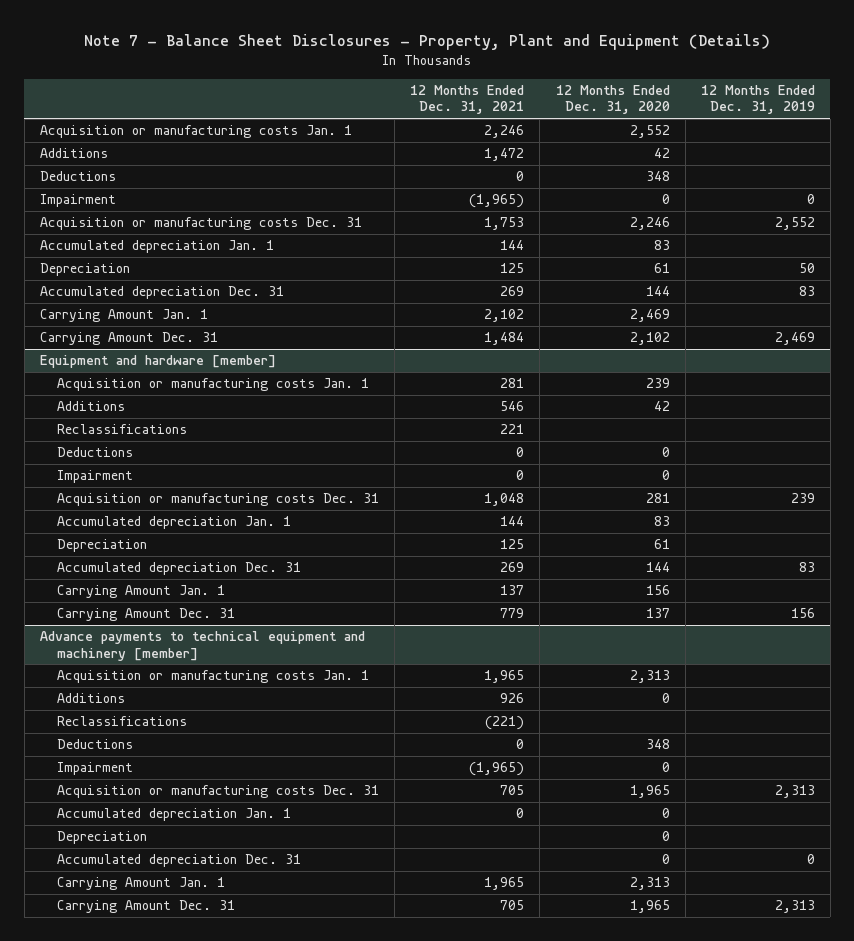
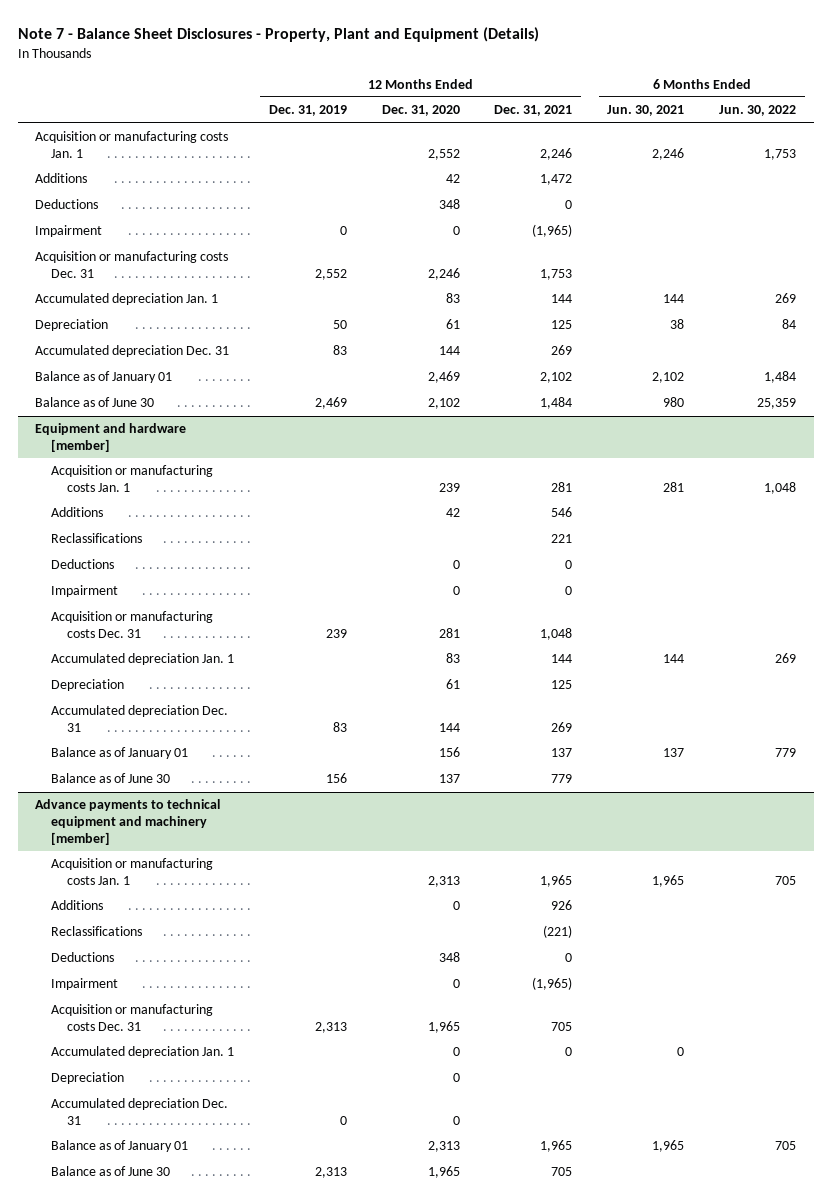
- | 12 Months Ended Dec. 31, 2021 | 12 Months Ended Dec. 31, 2020 | 12 Months Ended Dec. 31, 2019
+ | 12 Months Ended Dec. 31, 2019 | 12 Months Ended Dec. 31, 2020 | 12 Months Ended Dec. 31, 2021 | 6 Months Ended Jun. 30, 2021 | 6 Months Ended Jun. 30, 2022
- Carrying Amount Jan. 1 | 2,102 | 2,469 |
- Carrying Amount Dec. 31 | 1,484 | 2,102 | 2,469
+ Balance as of January 01 | | 2,469 | 2,102 | 2,102 | 1,484
+ Balance as of June 30 | 2,469 | 2,102 | 1,484 | 980 | 25,359
@ Equipment and hardware [member]
- Carrying Amount Jan. 1 | 137 | 156 |
- Carrying Amount Dec. 31 | 779 | 137 | 156
+ Balance as of January 01 | | 156 | 137 | 137 | 779
+ Balance as of June 30 | 156 | 137 | 779 | |
@ Advance payments to technical equipment and machinery [member]
- Carrying Amount Jan. 1 | 1,965 | 2,313 |
- Carrying Amount Dec. 31 | 705 | 1,965 | 2,313
+ Balance as of January 01 | | 2,313 | 1,965 | 1,965 | 705
+ Balance as of June 30 | 2,313 | 1,965 | 705 | |

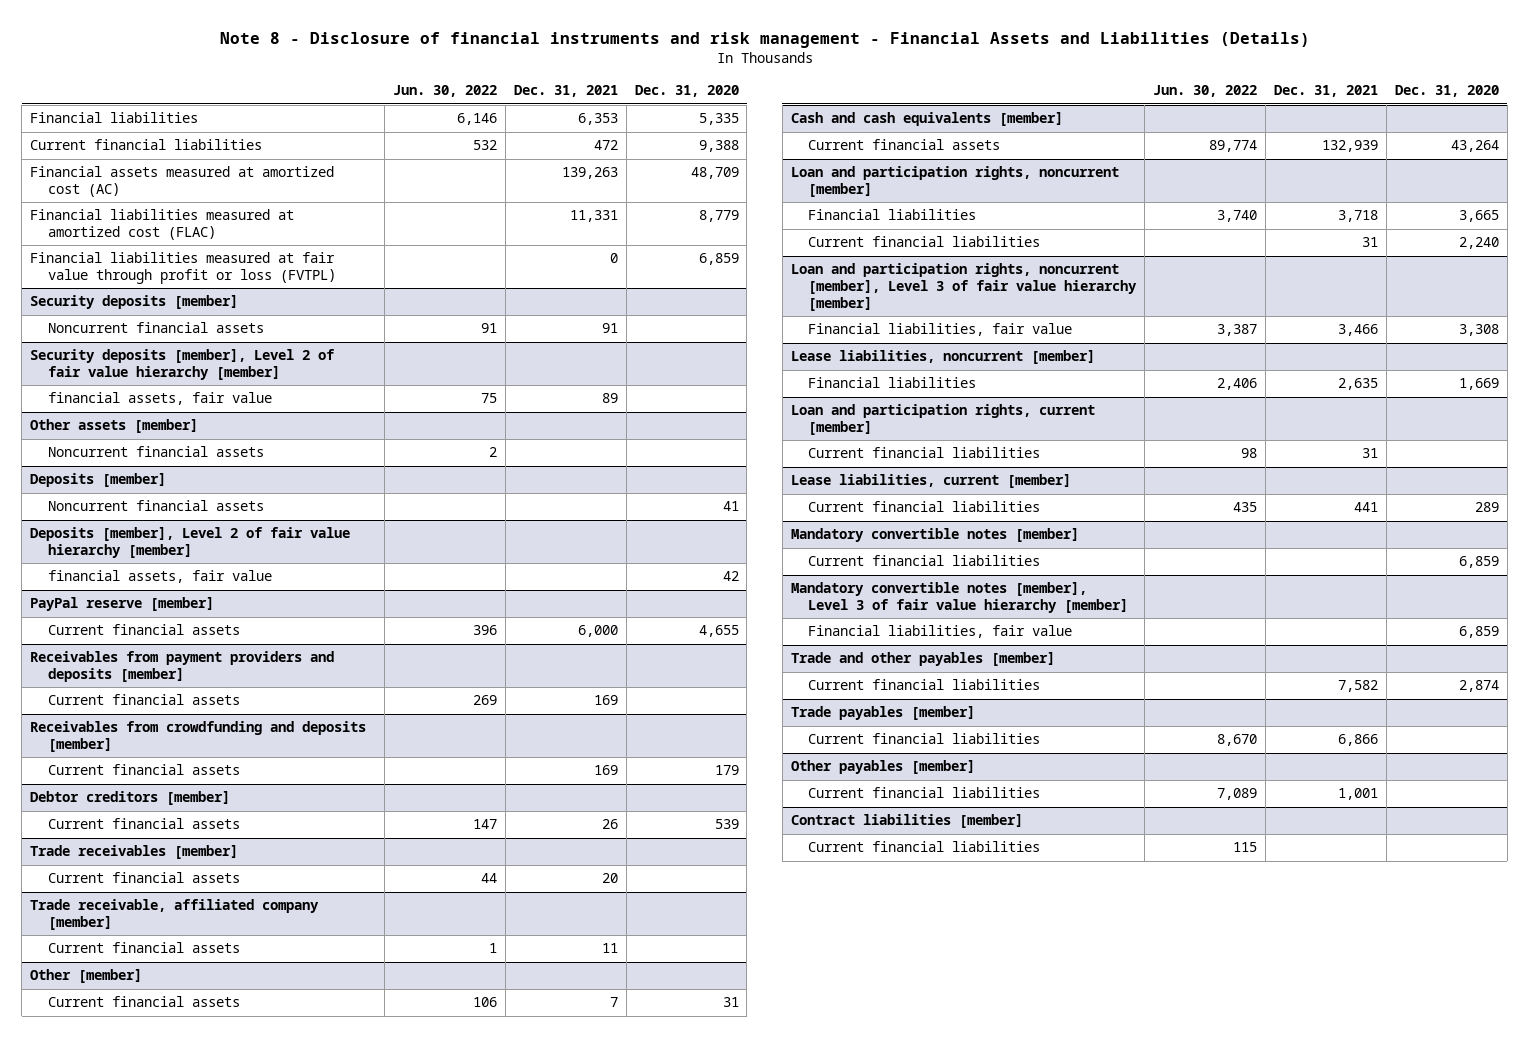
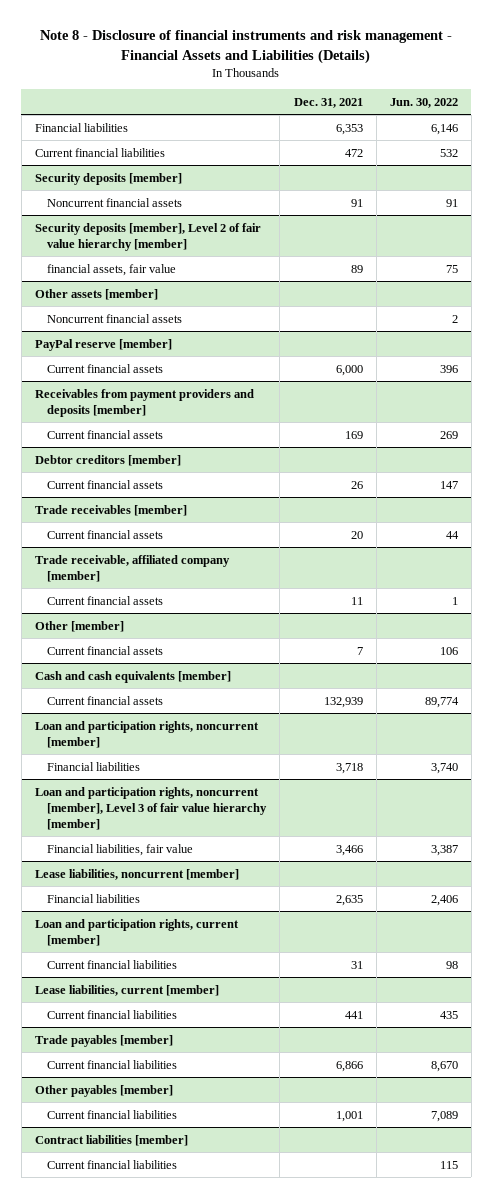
- | Jun. 30, 2022 | Dec. 31, 2021 | Dec. 31, 2020
+ | Dec. 31, 2021 | Jun. 30, 2022
- Financial assets measured at amortized cost (AC) | | 139,263 | 48,709
- Financial liabilities measured at amortized cost (FLAC) | | 11,331 | 8,779
- Financial liabilities measured at fair value through profit or loss (FVTPL) | | 0 | 6,859
- Deposits [member]
- Noncurrent financial assets | | | 41
- Deposits [member], Level 2 of fair value hierarchy [member]
- financial assets, fair value | | | 42
- Receivables from crowdfunding and deposits [member]
- Current financial assets | | 169 | 179
@ Loan and participation rights, noncurrent [member]
- Current financial liabilities | | 31 | 2,240
- Mandatory convertible notes [member]
- Current financial liabilities | | | 6,859
- Mandatory convertible notes [member], Level 3 of fair value hierarchy [member]
- Financial liabilities, fair value | | | 6,859
- Trade and other payables [member]
- Current financial liabilities | | 7,582 | 2,874

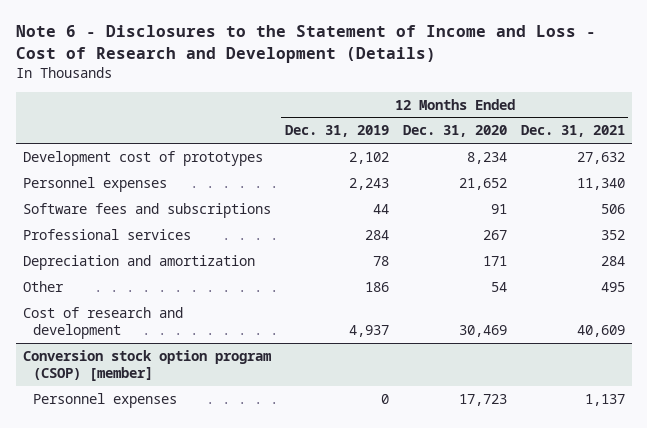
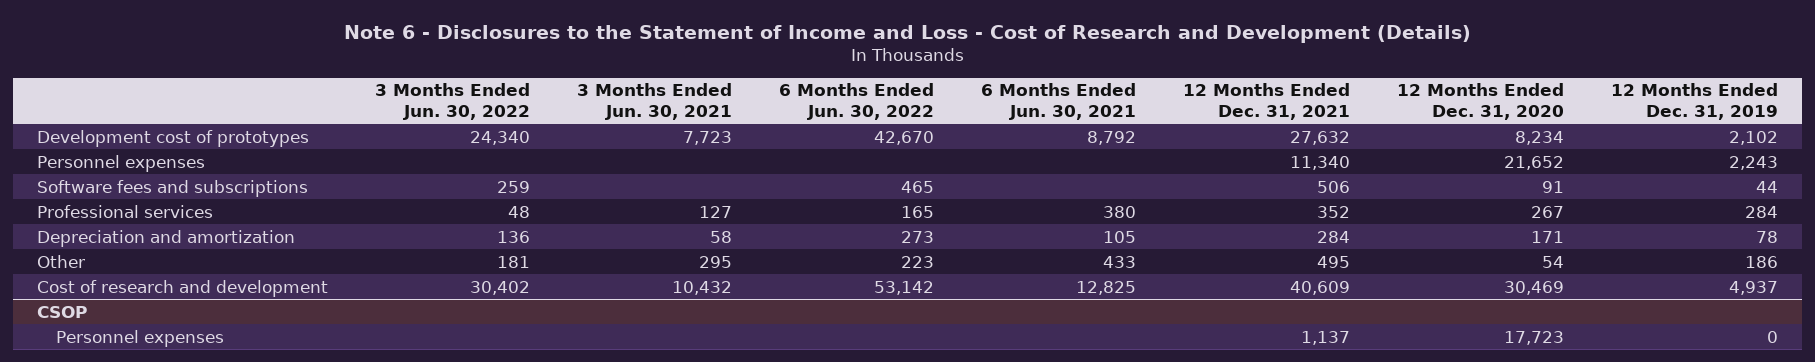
- | 12 Months Ended Dec. 31, 2019 | 12 Months Ended Dec. 31, 2020 | 12 Months Ended Dec. 31, 2021
+ | 3 Months Ended Jun. 30, 2022 | 3 Months Ended Jun. 30, 2021 | 6 Months Ended Jun. 30, 2022 | 6 Months Ended Jun. 30, 2021 | 12 Months Ended Dec. 31, 2021 | 12 Months Ended Dec. 31, 2020 | 12 Months Ended Dec. 31, 2019
- Conversion stock option program (CSOP) [member]
+ CSOP

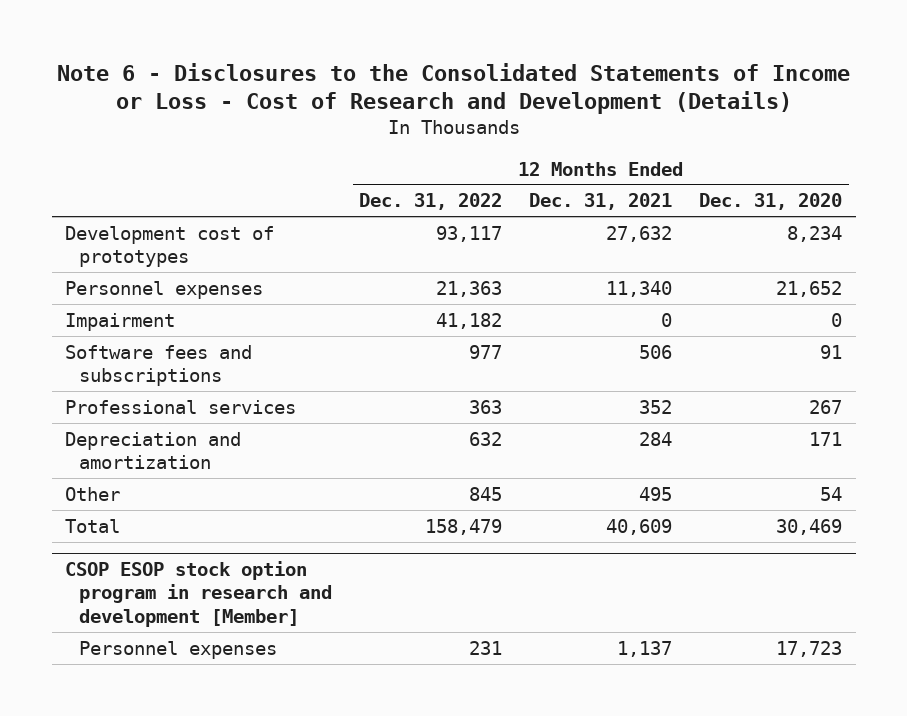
- Note 6 - Disclosures to the Statement of Income and Loss - Cost of Research and Development (Details)
+ Note 6 - Disclosures to the Consolidated Statements of Income or Loss - Cost of Research and Development (Details)
- | 3 Months Ended Jun. 30, 2022 | 3 Months Ended Jun. 30, 2021 | 6 Months Ended Jun. 30, 2022 | 6 Months Ended Jun. 30, 2021 | 12 Months Ended Dec. 31, 2021 | 12 Months Ended Dec. 31, 2020 | 12 Months Ended Dec. 31, 2019
+ | 12 Months Ended Dec. 31, 2022 | 12 Months Ended Dec. 31, 2021 | 12 Months Ended Dec. 31, 2020
+ Impairment | 41,182 | 0 | 0
- Cost of research and development | 30,402 | 10,432 | 53,142 | 12,825 | 40,609 | 30,469 | 4,937
- CSOP
+ Total | 158,479 | 40,609 | 30,469
+ CSOP ESOP stock option program in research and development [Member]

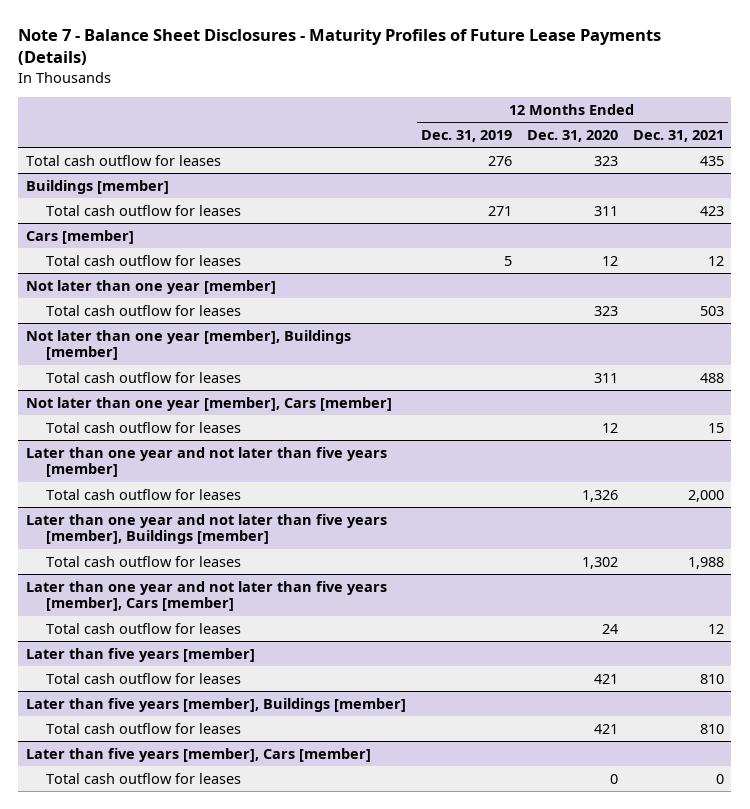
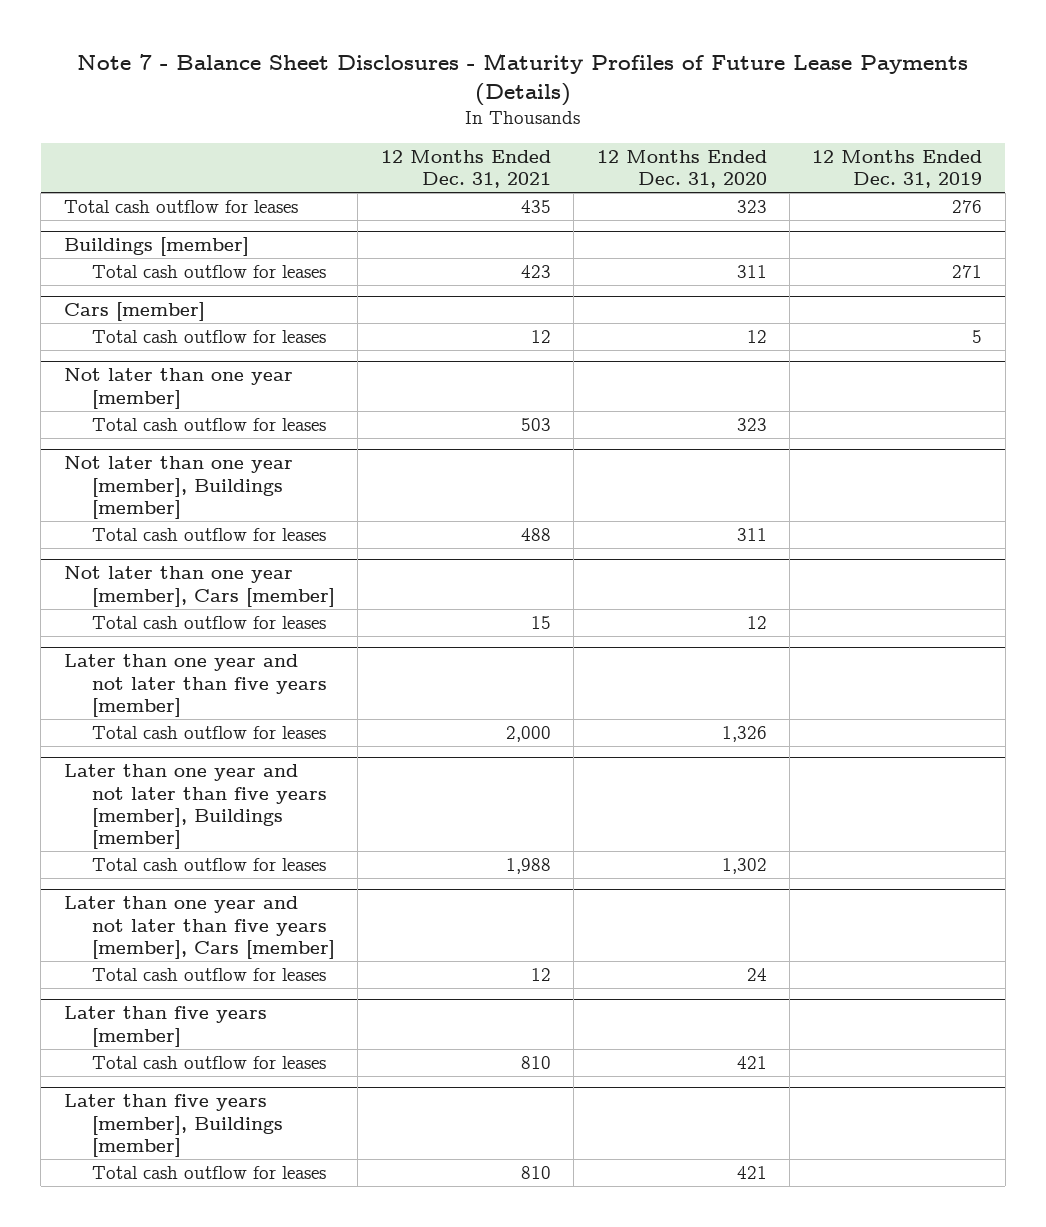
- | 12 Months Ended Dec. 31, 2019 | 12 Months Ended Dec. 31, 2020 | 12 Months Ended Dec. 31, 2021
+ | 12 Months Ended Dec. 31, 2021 | 12 Months Ended Dec. 31, 2020 | 12 Months Ended Dec. 31, 2019
- Later than five years [member], Cars [member]
- Total cash outflow for leases | | 0 | 0

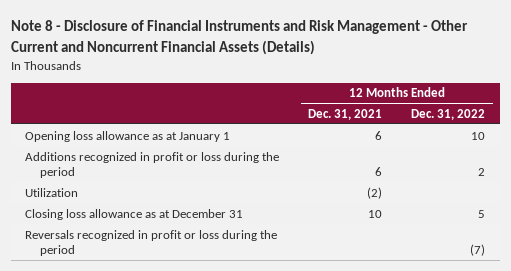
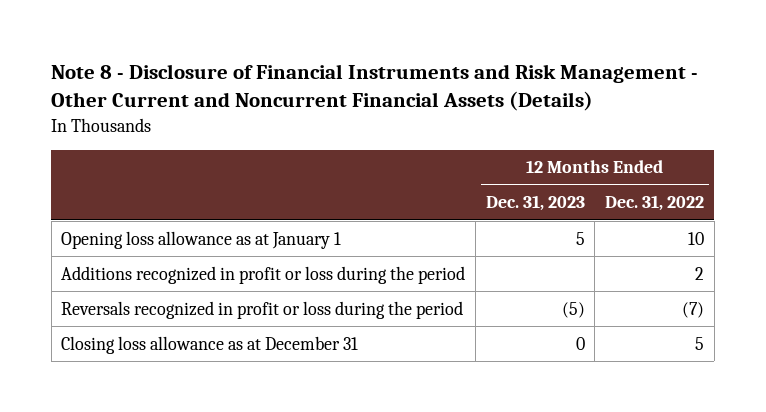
- | 12 Months Ended Dec. 31, 2021 | 12 Months Ended Dec. 31, 2022
+ | 12 Months Ended Dec. 31, 2023 | 12 Months Ended Dec. 31, 2022
- Utilization | (2) |
moved down: Closing loss allowance as at December 31 | 0 | 5

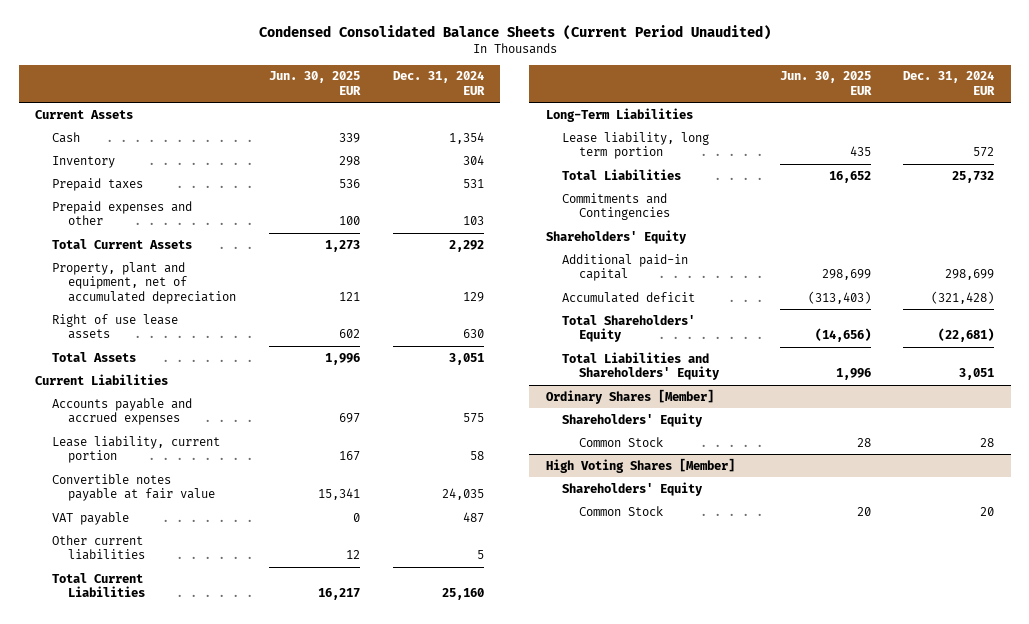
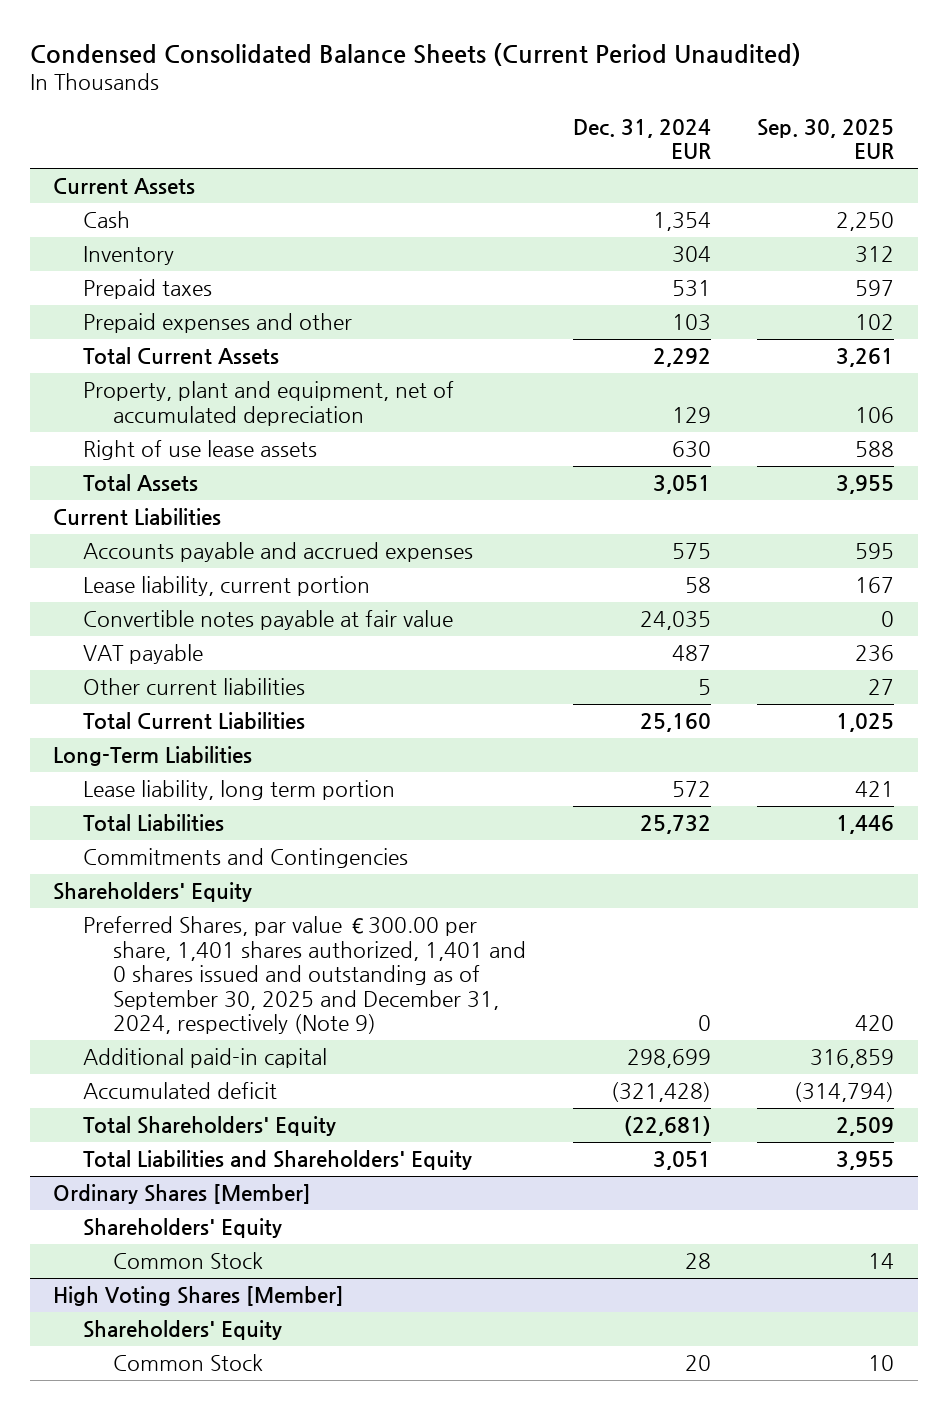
- | Jun. 30, 2025 EUR | Dec. 31, 2024 EUR
+ | Dec. 31, 2024 EUR | Sep. 30, 2025 EUR
+ Preferred Shares, par value €300.00 per share, 1,401 shares authorized, 1,401 and 0 shares issued and outstanding as of September 30, 2025 and December 31, 2024, respectively (Note 9) | 0 | 420

